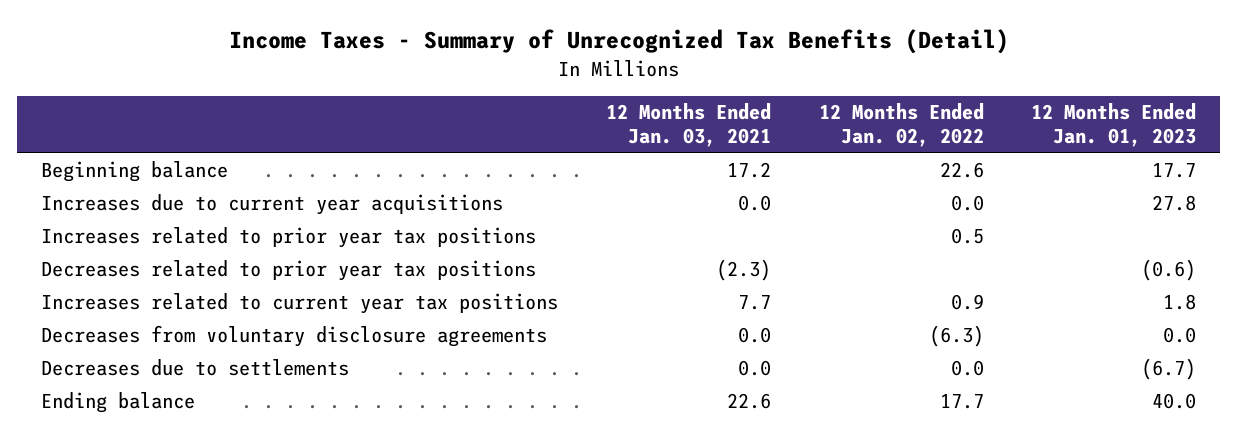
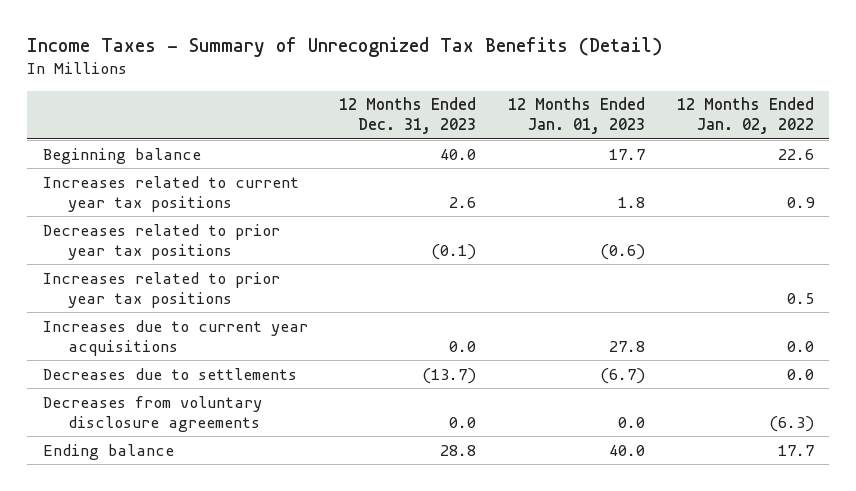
- | 12 Months Ended Jan. 03, 2021 | 12 Months Ended Jan. 02, 2022 | 12 Months Ended Jan. 01, 2023
+ | 12 Months Ended Dec. 31, 2023 | 12 Months Ended Jan. 01, 2023 | 12 Months Ended Jan. 02, 2022
moved down: Decreases related to prior year tax positions | (0.1) | (0.6) |
moved down: Increases related to prior year tax positions | | | 0.5
moved down: Increases due to current year acquisitions | 0.0 | 27.8 | 0.0
moved down: Decreases from voluntary disclosure agreements | 0.0 | 0.0 | (6.3)

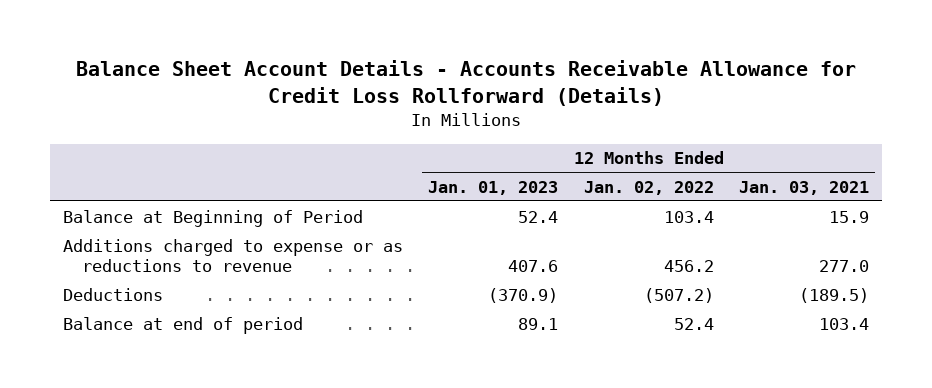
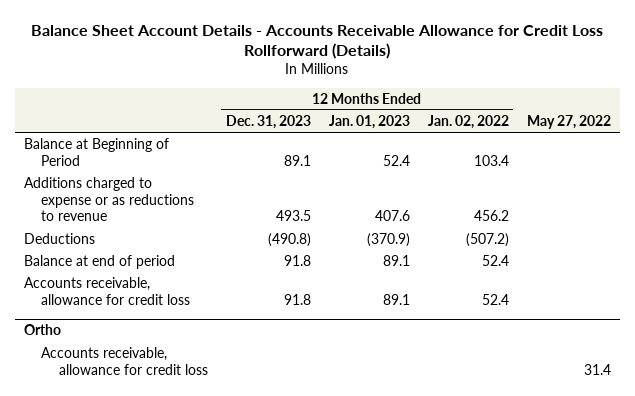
- | 12 Months Ended Jan. 01, 2023 | 12 Months Ended Jan. 02, 2022 | 12 Months Ended Jan. 03, 2021
+ | 12 Months Ended Dec. 31, 2023 | 12 Months Ended Jan. 01, 2023 | 12 Months Ended Jan. 02, 2022 | May 27, 2022
+ Accounts receivable, allowance for credit loss | 91.8 | 89.1 | 52.4 |
+ Ortho
+ Accounts receivable, allowance for credit loss | | | | 31.4

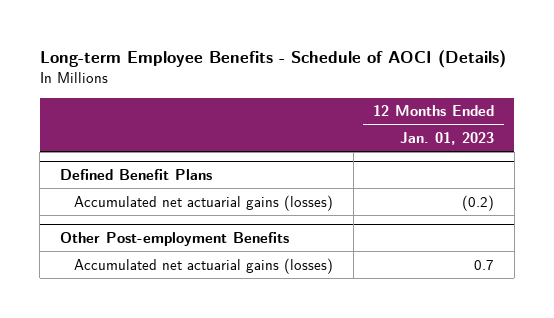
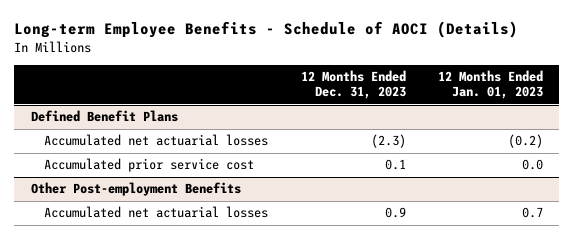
- | 12 Months Ended Jan. 01, 2023
+ | 12 Months Ended Dec. 31, 2023 | 12 Months Ended Jan. 01, 2023
@ Defined Benefit Plans
- Accumulated net actuarial gains (losses) | (0.2)
+ Accumulated net actuarial losses | (2.3) | (0.2)
+ Accumulated prior service cost | 0.1 | 0.0
@ Other Post-employment Benefits
- Accumulated net actuarial gains (losses) | 0.7
+ Accumulated net actuarial losses | 0.9 | 0.7

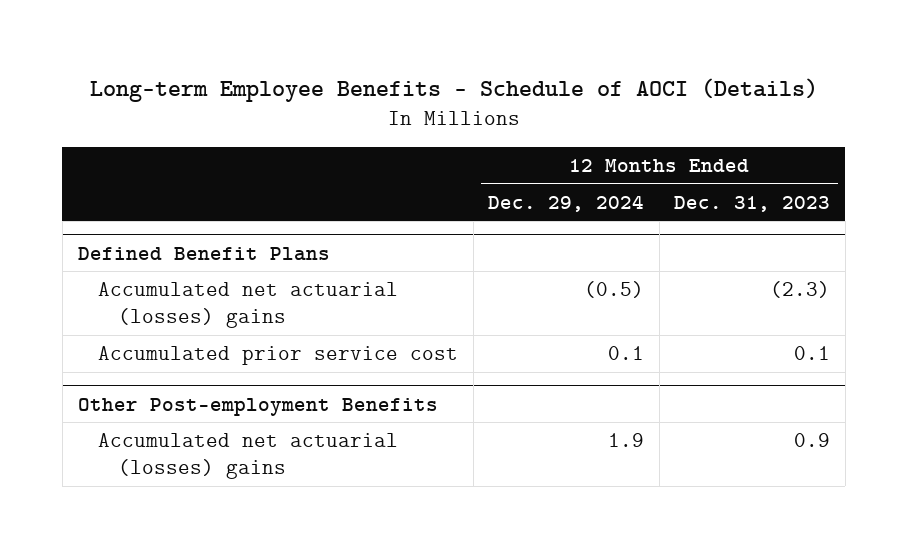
- | 12 Months Ended Dec. 31, 2023 | 12 Months Ended Jan. 01, 2023
+ | 12 Months Ended Dec. 29, 2024 | 12 Months Ended Dec. 31, 2023
@ Defined Benefit Plans
- Accumulated net actuarial losses | (2.3) | (0.2)
+ Accumulated net actuarial (losses) gains | (0.5) | (2.3)
@ Other Post-employment Benefits
- Accumulated net actuarial losses | 0.9 | 0.7
+ Accumulated net actuarial (losses) gains | 1.9 | 0.9

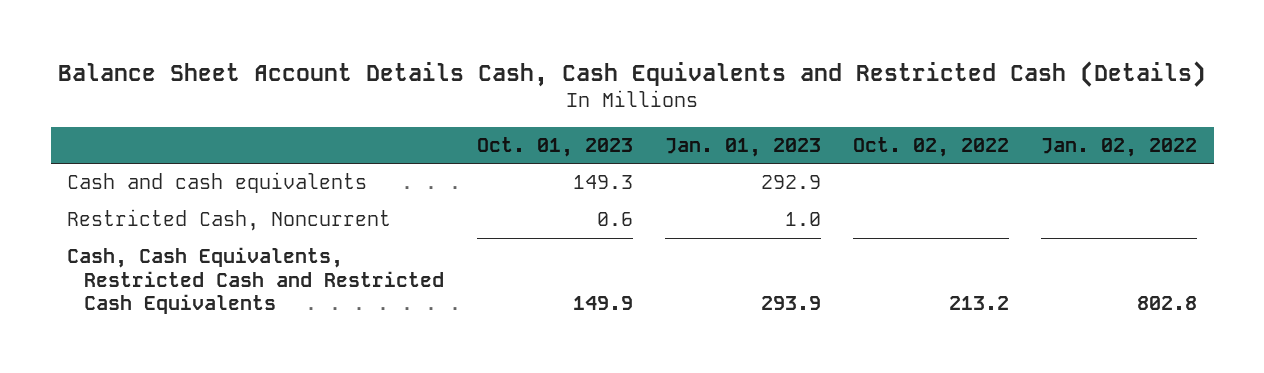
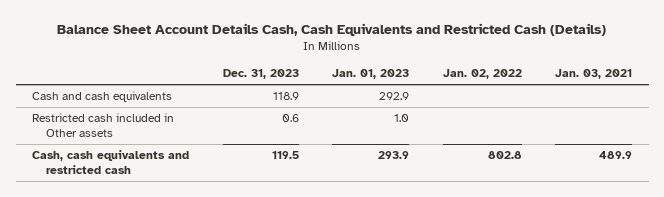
- | Oct. 01, 2023 | Jan. 01, 2023 | Oct. 02, 2022 | Jan. 02, 2022
+ | Dec. 31, 2023 | Jan. 01, 2023 | Jan. 02, 2022 | Jan. 03, 2021
- Restricted Cash, Noncurrent | 0.6 | 1.0 | |
- Cash, Cash Equivalents, Restricted Cash and Restricted Cash Equivalents | 149.9 | 293.9 | 213.2 | 802.8
+ Restricted cash included in Other assets | 0.6 | 1.0 | |
+ Cash, cash equivalents and restricted cash | 119.5 | 293.9 | 802.8 | 489.9

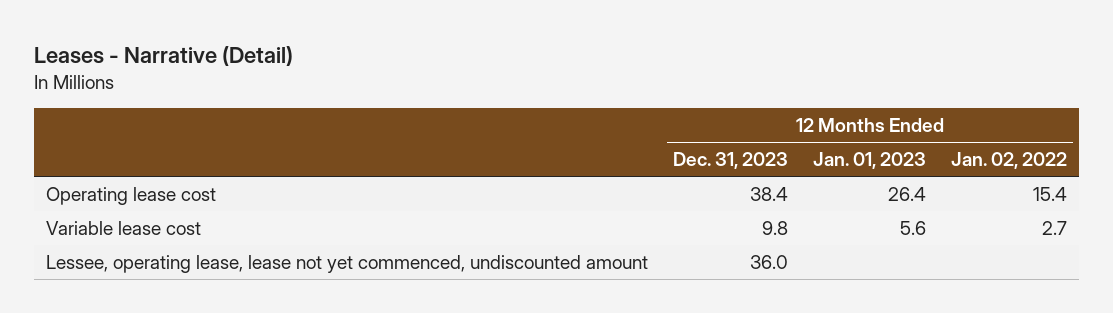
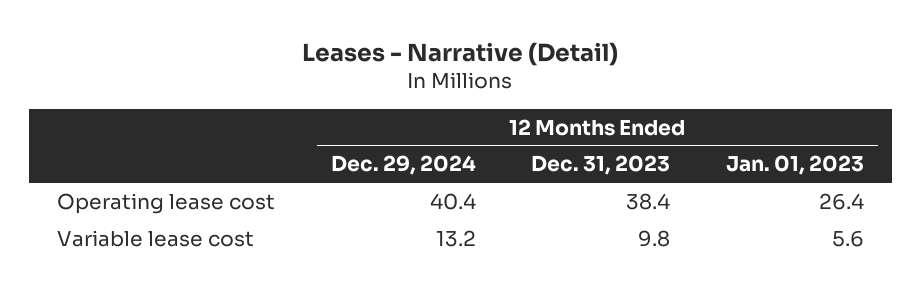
- | 12 Months Ended Dec. 31, 2023 | 12 Months Ended Jan. 01, 2023 | 12 Months Ended Jan. 02, 2022
+ | 12 Months Ended Dec. 29, 2024 | 12 Months Ended Dec. 31, 2023 | 12 Months Ended Jan. 01, 2023
- Lessee, operating lease, lease not yet commenced, undiscounted amount | 36.0 | |

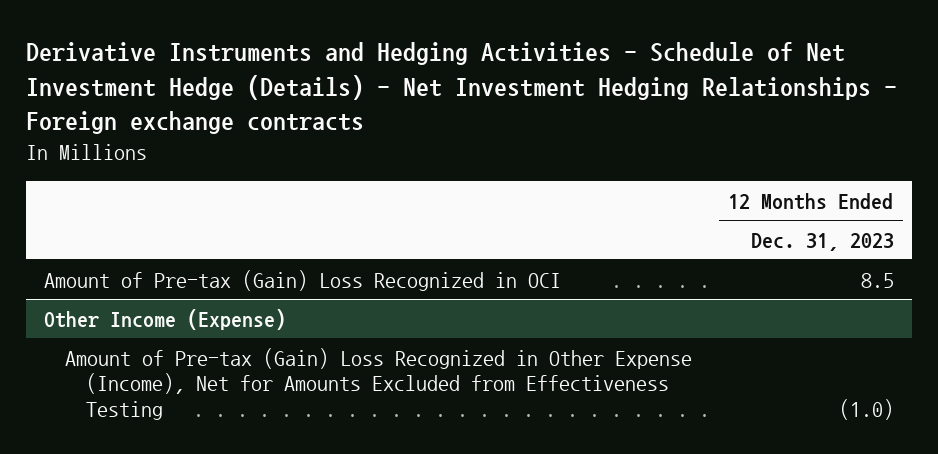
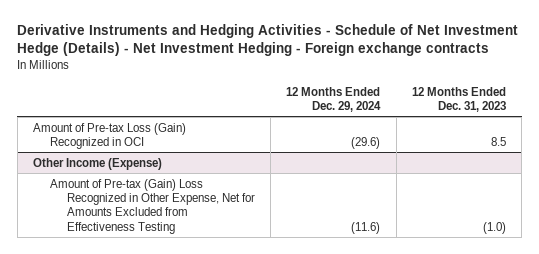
- Derivative Instruments and Hedging Activities - Schedule of Net Investment Hedge (Details) - Net Investment Hedging Relationships - Foreign exchange contracts
+ Derivative Instruments and Hedging Activities - Schedule of Net Investment Hedge (Details) - Net Investment Hedging - Foreign exchange contracts
- | 12 Months Ended Dec. 31, 2023
+ | 12 Months Ended Dec. 29, 2024 | 12 Months Ended Dec. 31, 2023
- Amount of Pre-tax (Gain) Loss Recognized in OCI | 8.5
+ Amount of Pre-tax Loss (Gain) Recognized in OCI | (29.6) | 8.5
@ Other Income (Expense)
- Amount of Pre-tax (Gain) Loss Recognized in Other Expense (Income), Net for Amounts Excluded from Effectiveness Testing | (1.0)
+ Amount of Pre-tax (Gain) Loss Recognized in Other Expense, Net for Amounts Excluded from Effectiveness Testing | (11.6) | (1.0)

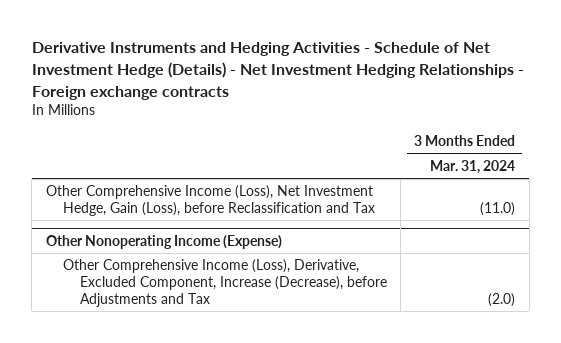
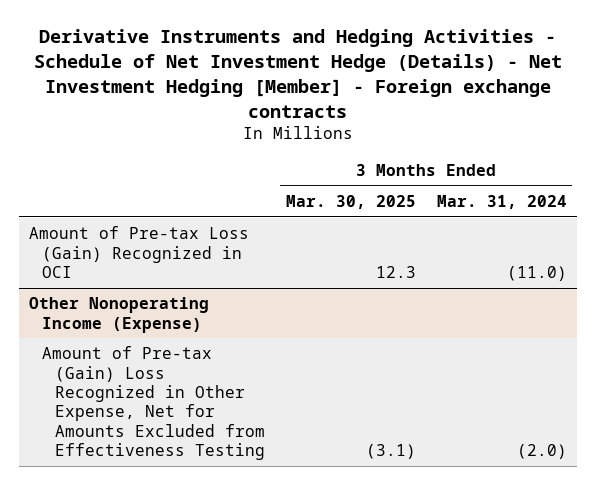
- Derivative Instruments and Hedging Activities - Schedule of Net Investment Hedge (Details) - Net Investment Hedging Relationships - Foreign exchange contracts
+ Derivative Instruments and Hedging Activities - Schedule of Net Investment Hedge (Details) - Net Investment Hedging [Member] - Foreign exchange contracts
- | 3 Months Ended Mar. 31, 2024
+ | 3 Months Ended Mar. 30, 2025 | 3 Months Ended Mar. 31, 2024
- Other Comprehensive Income (Loss), Net Investment Hedge, Gain (Loss), before Reclassification and Tax | (11.0)
+ Amount of Pre-tax Loss (Gain) Recognized in OCI | 12.3 | (11.0)
@ Other Nonoperating Income (Expense)
- Other Comprehensive Income (Loss), Derivative, Excluded Component, Increase (Decrease), before Adjustments and Tax | (2.0)
+ Amount of Pre-tax (Gain) Loss Recognized in Other Expense, Net for Amounts Excluded from Effectiveness Testing | (3.1) | (2.0)

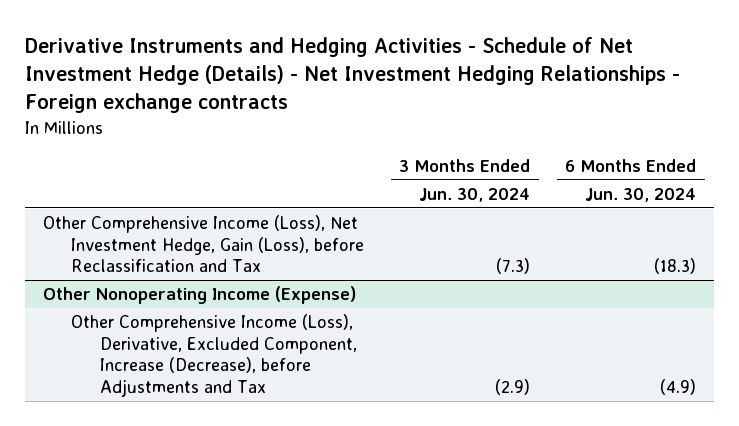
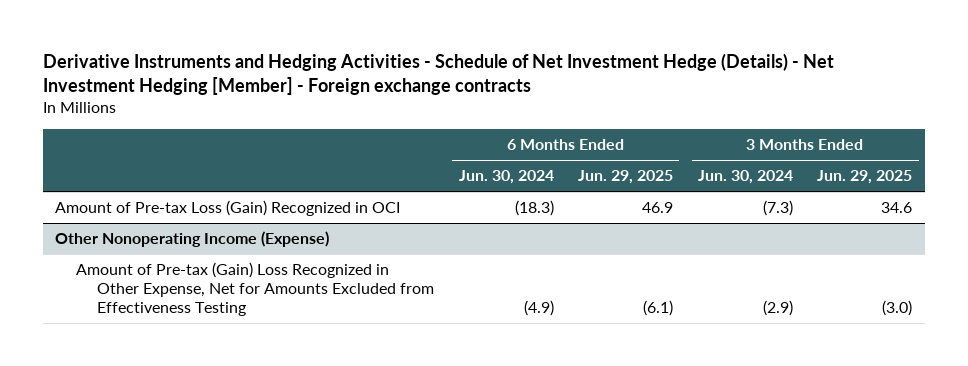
- Derivative Instruments and Hedging Activities - Schedule of Net Investment Hedge (Details) - Net Investment Hedging Relationships - Foreign exchange contracts
+ Derivative Instruments and Hedging Activities - Schedule of Net Investment Hedge (Details) - Net Investment Hedging [Member] - Foreign exchange contracts
- | 3 Months Ended Jun. 30, 2024 | 6 Months Ended Jun. 30, 2024
+ | 6 Months Ended Jun. 30, 2024 | 6 Months Ended Jun. 29, 2025 | 3 Months Ended Jun. 30, 2024 | 3 Months Ended Jun. 29, 2025
- Other Comprehensive Income (Loss), Net Investment Hedge, Gain (Loss), before Reclassification and Tax | (7.3) | (18.3)
+ Amount of Pre-tax Loss (Gain) Recognized in OCI | (18.3) | 46.9 | (7.3) | 34.6
@ Other Nonoperating Income (Expense)
- Other Comprehensive Income (Loss), Derivative, Excluded Component, Increase (Decrease), before Adjustments and Tax | (2.9) | (4.9)
+ Amount of Pre-tax (Gain) Loss Recognized in Other Expense, Net for Amounts Excluded from Effectiveness Testing | (4.9) | (6.1) | (2.9) | (3.0)

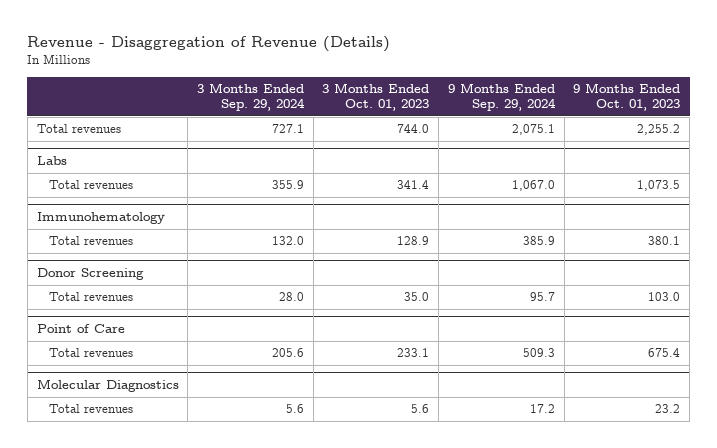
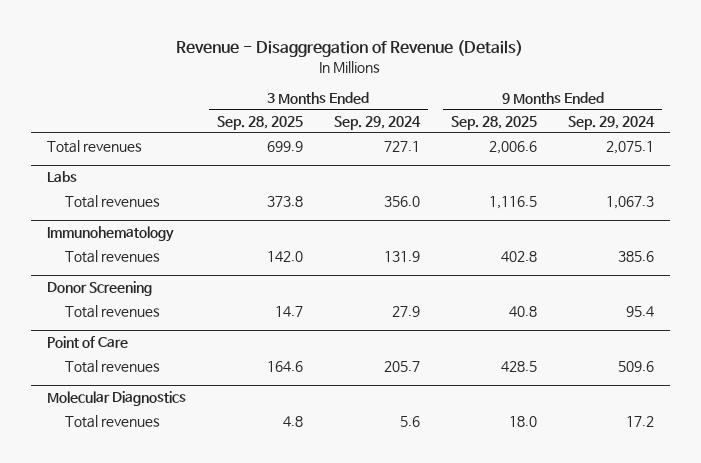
- | 3 Months Ended Sep. 29, 2024 | 3 Months Ended Oct. 01, 2023 | 9 Months Ended Sep. 29, 2024 | 9 Months Ended Oct. 01, 2023
+ | 3 Months Ended Sep. 28, 2025 | 3 Months Ended Sep. 29, 2024 | 9 Months Ended Sep. 28, 2025 | 9 Months Ended Sep. 29, 2024
@ Labs
- Total revenues | 355.9 | 341.4 | 1,067.0 | 1,073.5
+ Total revenues | 373.8 | 356.0 | 1,116.5 | 1,067.3
@ Immunohematology
- Total revenues | 132.0 | 128.9 | 385.9 | 380.1
+ Total revenues | 142.0 | 131.9 | 402.8 | 385.6
@ Donor Screening
- Total revenues | 28.0 | 35.0 | 95.7 | 103.0
+ Total revenues | 14.7 | 27.9 | 40.8 | 95.4
@ Point of Care
- Total revenues | 205.6 | 233.1 | 509.3 | 675.4
+ Total revenues | 164.6 | 205.7 | 428.5 | 509.6

